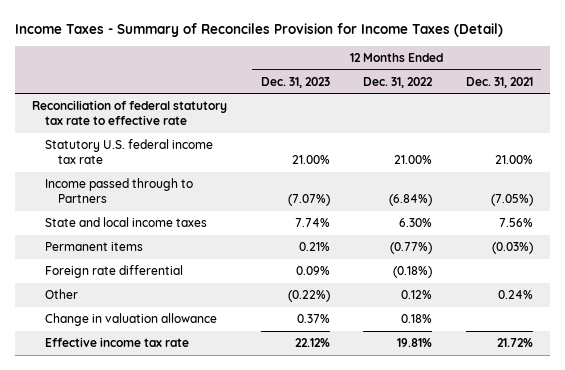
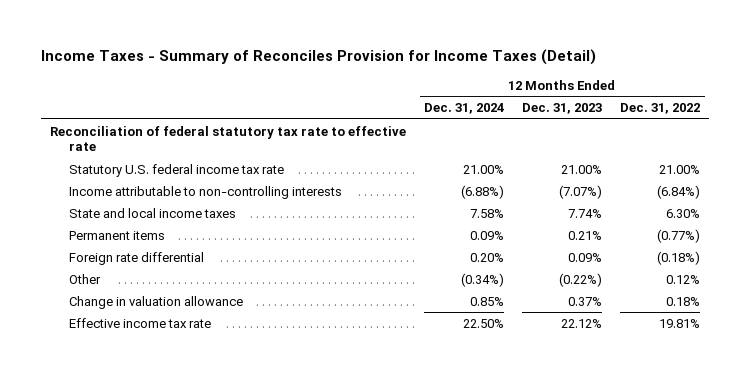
- | 12 Months Ended Dec. 31, 2023 | 12 Months Ended Dec. 31, 2022 | 12 Months Ended Dec. 31, 2021
+ | 12 Months Ended Dec. 31, 2024 | 12 Months Ended Dec. 31, 2023 | 12 Months Ended Dec. 31, 2022
- Income passed through to Partners | (7.07%) | (6.84%) | (7.05%)
+ Income attributable to non-controlling interests | (6.88%) | (7.07%) | (6.84%)

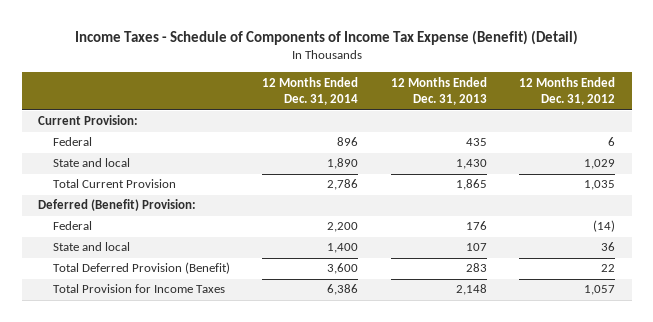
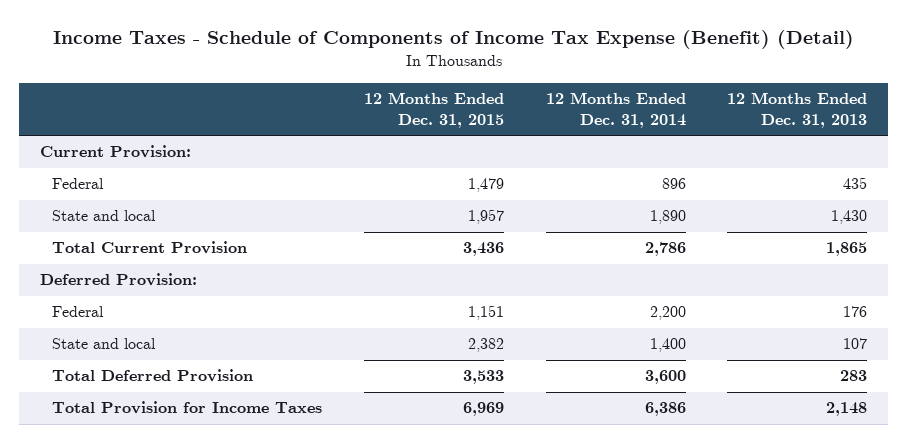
- | 12 Months Ended Dec. 31, 2014 | 12 Months Ended Dec. 31, 2013 | 12 Months Ended Dec. 31, 2012
+ | 12 Months Ended Dec. 31, 2015 | 12 Months Ended Dec. 31, 2014 | 12 Months Ended Dec. 31, 2013
- Deferred (Benefit) Provision:
+ Deferred Provision:
- Total Deferred Provision (Benefit) | 3,600 | 283 | 22
+ Total Deferred Provision | 3,533 | 3,600 | 283

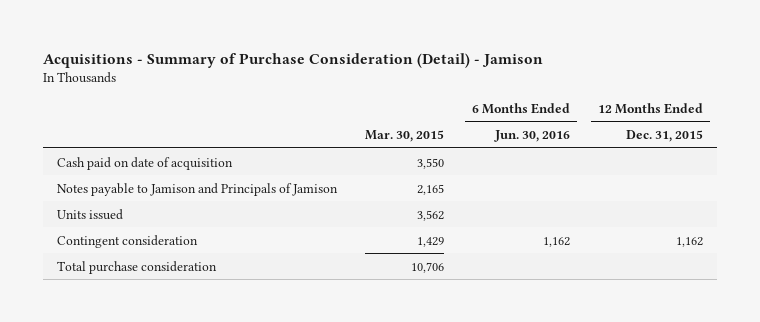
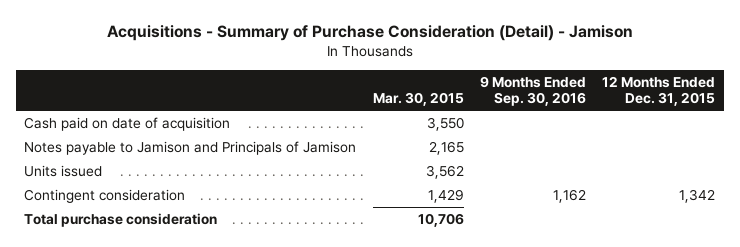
- | Mar. 30, 2015 | 6 Months Ended Jun. 30, 2016 | 12 Months Ended Dec. 31, 2015
+ | Mar. 30, 2015 | 9 Months Ended Sep. 30, 2016 | 12 Months Ended Dec. 31, 2015
- Contingent consideration | 1,429 | 1,162 | 1,162
+ Contingent consideration | 1,429 | 1,162 | 1,342

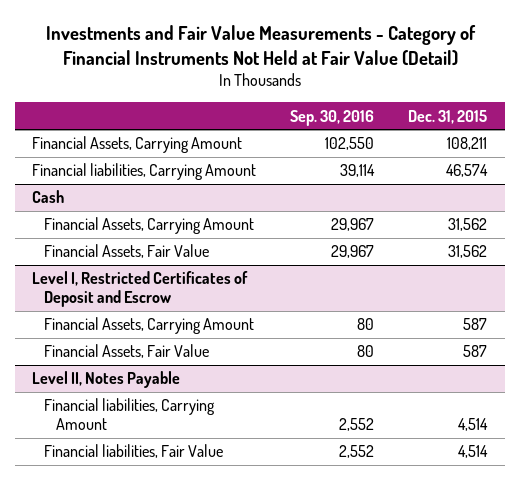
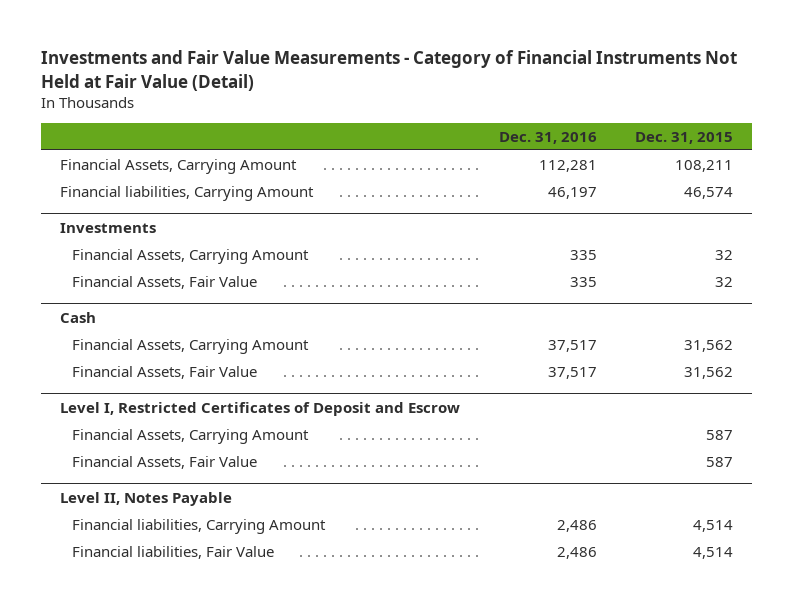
- | Sep. 30, 2016 | Dec. 31, 2015
+ | Dec. 31, 2016 | Dec. 31, 2015
+ Investments
+ Financial Assets, Carrying Amount | 335 | 32
+ Financial Assets, Fair Value | 335 | 32

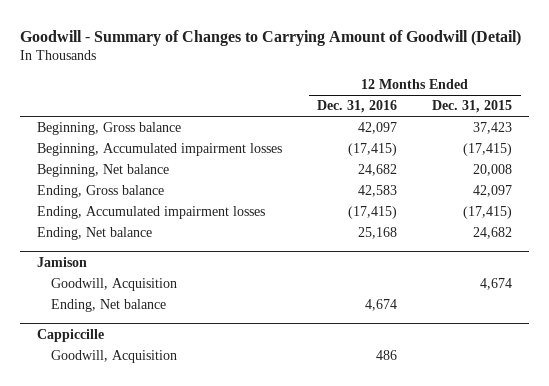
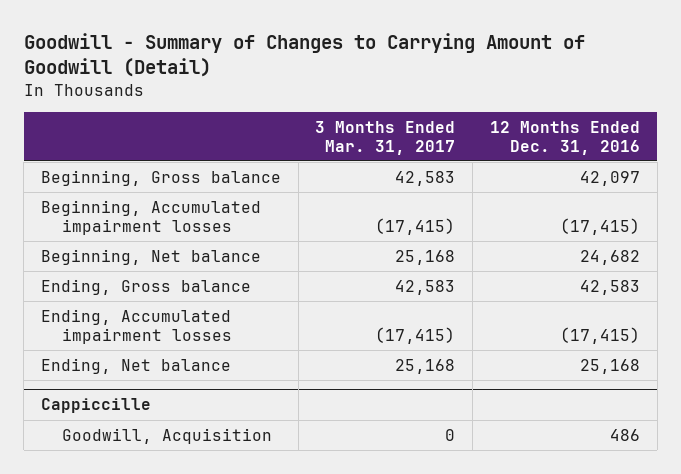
- | 12 Months Ended Dec. 31, 2016 | 12 Months Ended Dec. 31, 2015
+ | 3 Months Ended Mar. 31, 2017 | 12 Months Ended Dec. 31, 2016
- Jamison
- Goodwill, Acquisition | | 4,674
- Ending, Net balance | 4,674 |

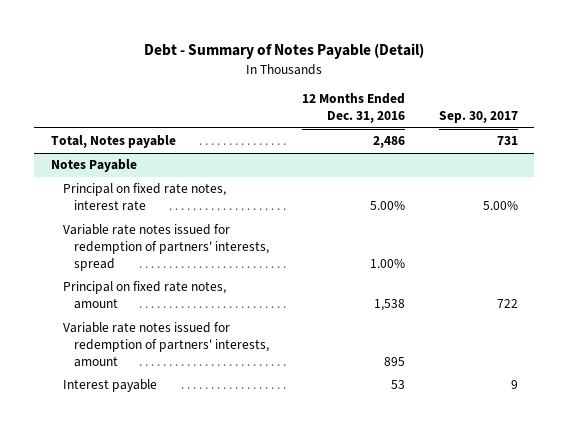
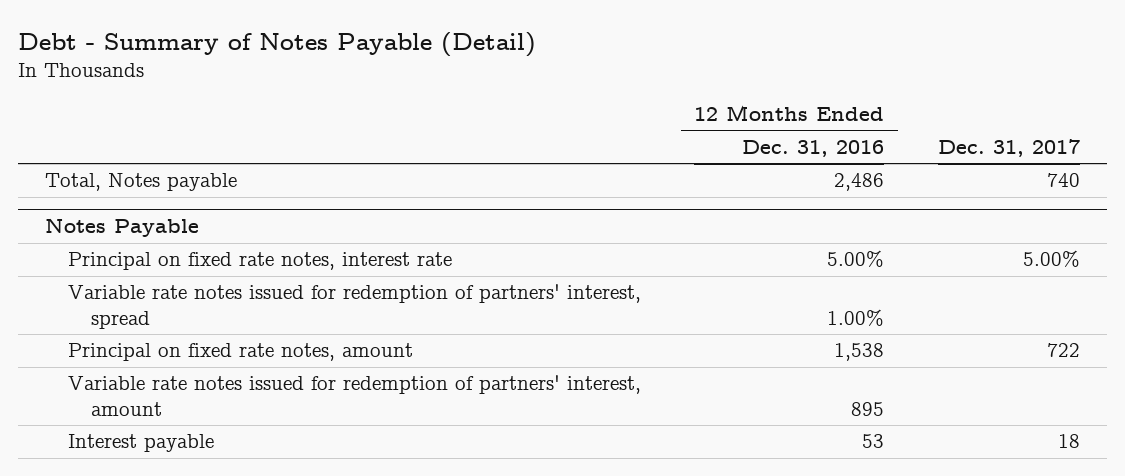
- | 12 Months Ended Dec. 31, 2016 | Sep. 30, 2017
+ | 12 Months Ended Dec. 31, 2016 | Dec. 31, 2017
@ Notes Payable
- Variable rate notes issued for redemption of partners' interests, spread | 1.00% |
+ Variable rate notes issued for redemption of partners' interest, spread | 1.00% |
- Variable rate notes issued for redemption of partners' interests, amount | 895 |
+ Variable rate notes issued for redemption of partners' interest, amount | 895 |

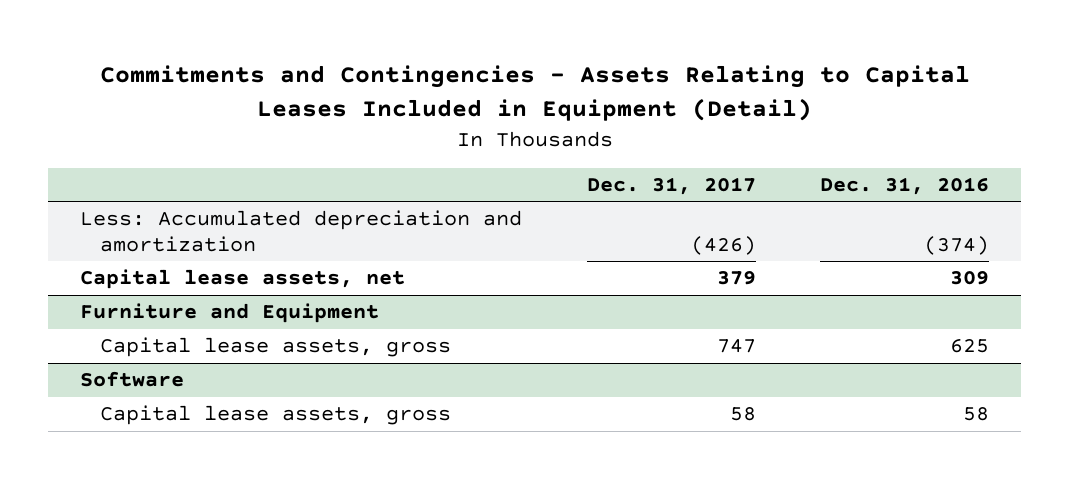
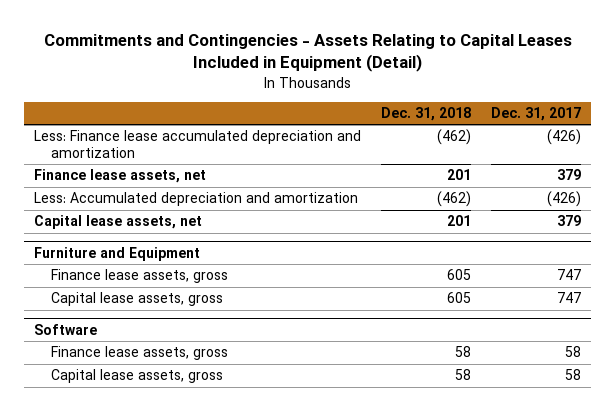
- | Dec. 31, 2017 | Dec. 31, 2016
+ | Dec. 31, 2018 | Dec. 31, 2017
+ Less: Finance lease accumulated depreciation and amortization | (462) | (426)
+ Finance lease assets, net | 201 | 379
@ Furniture and Equipment
+ Finance lease assets, gross | 605 | 747
@ Software
+ Finance lease assets, gross | 58 | 58

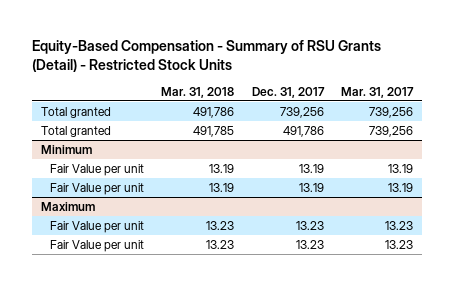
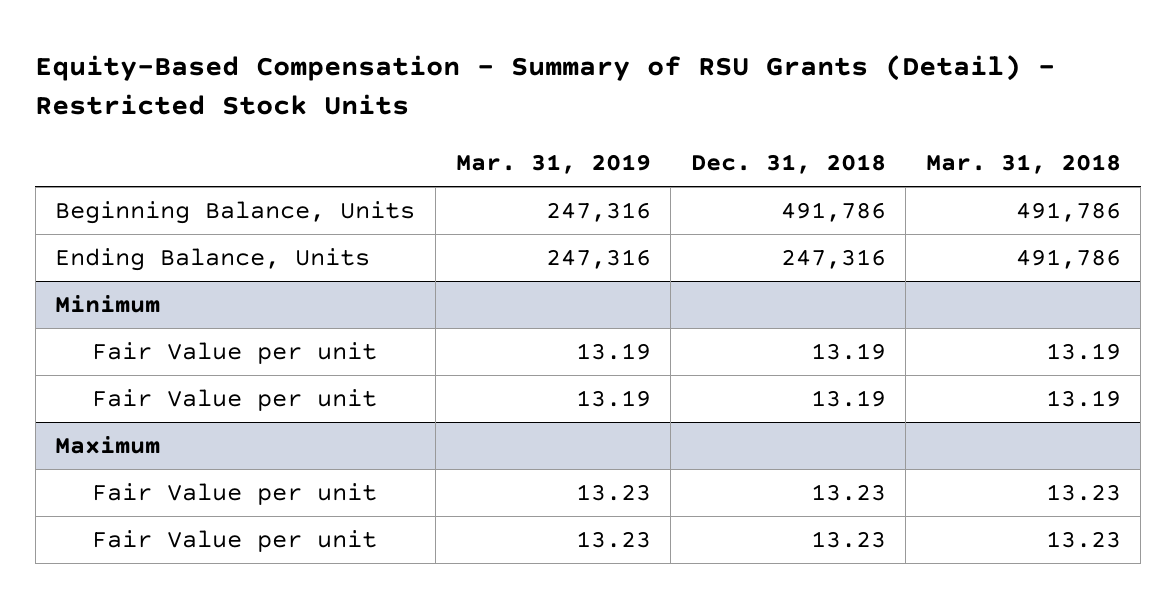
- | Mar. 31, 2018 | Dec. 31, 2017 | Mar. 31, 2017
+ | Mar. 31, 2019 | Dec. 31, 2018 | Mar. 31, 2018
- Total granted | 491,786 | 739,256 | 739,256
- Total granted | 491,785 | 491,786 | 739,256
+ Beginning Balance, Units | 247,316 | 491,786 | 491,786
+ Ending Balance, Units | 247,316 | 247,316 | 491,786

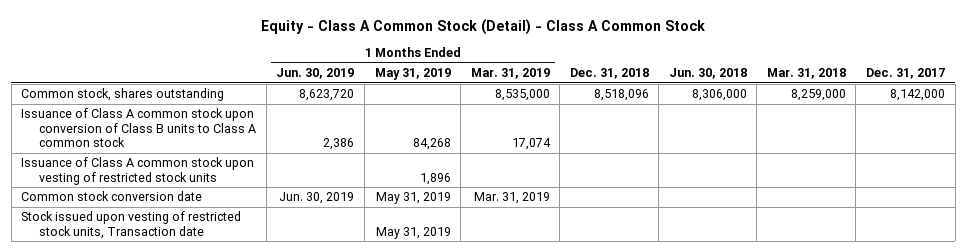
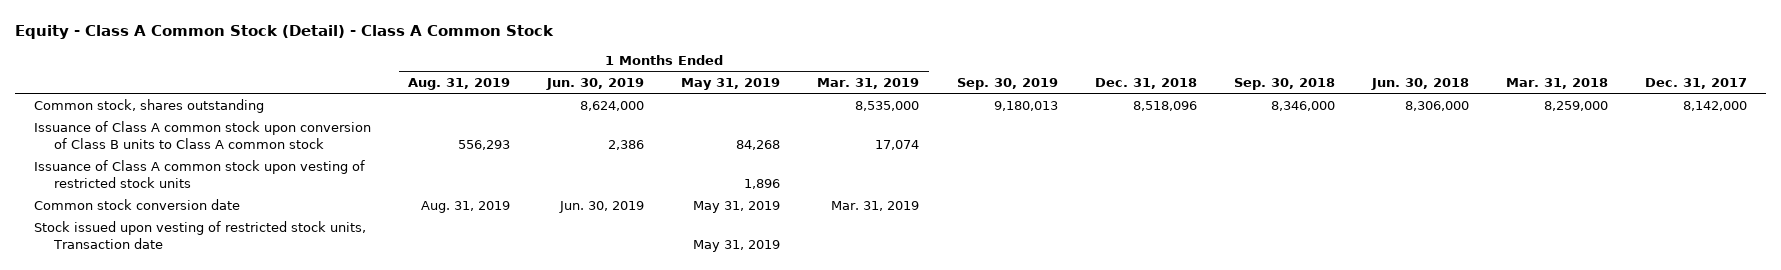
- | 1 Months Ended Jun. 30, 2019 | 1 Months Ended May 31, 2019 | 1 Months Ended Mar. 31, 2019 | Dec. 31, 2018 | Jun. 30, 2018 | Mar. 31, 2018 | Dec. 31, 2017
+ | 1 Months Ended Aug. 31, 2019 | 1 Months Ended Jun. 30, 2019 | 1 Months Ended May 31, 2019 | 1 Months Ended Mar. 31, 2019 | Sep. 30, 2019 | Dec. 31, 2018 | Sep. 30, 2018 | Jun. 30, 2018 | Mar. 31, 2018 | Dec. 31, 2017
- Common stock, shares outstanding | 8,623,720 | | 8,535,000 | 8,518,096 | 8,306,000 | 8,259,000 | 8,142,000
+ Common stock, shares outstanding | | 8,624,000 | | 8,535,000 | 9,180,013 | 8,518,096 | 8,346,000 | 8,306,000 | 8,259,000 | 8,142,000

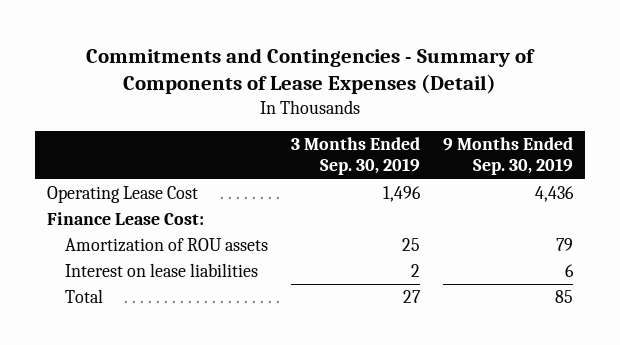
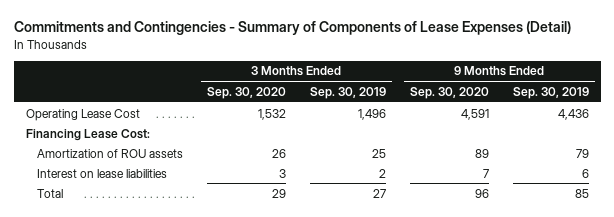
- | 3 Months Ended Sep. 30, 2019 | 9 Months Ended Sep. 30, 2019
+ | 3 Months Ended Sep. 30, 2020 | 3 Months Ended Sep. 30, 2019 | 9 Months Ended Sep. 30, 2020 | 9 Months Ended Sep. 30, 2019
- Finance Lease Cost:
+ Financing Lease Cost:

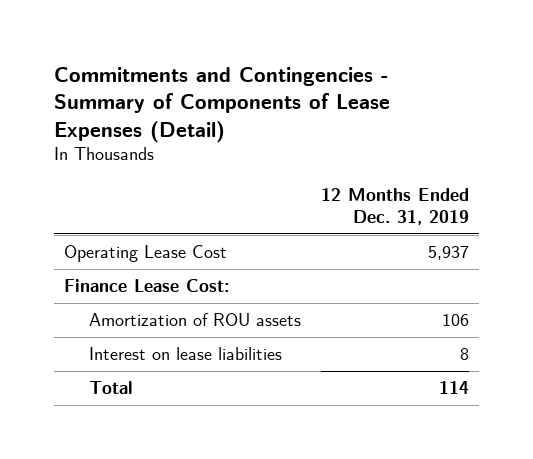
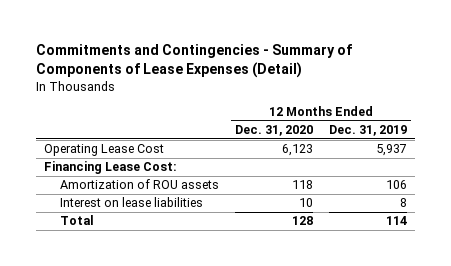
- | 12 Months Ended Dec. 31, 2019
+ | 12 Months Ended Dec. 31, 2020 | 12 Months Ended Dec. 31, 2019
- Finance Lease Cost:
+ Financing Lease Cost:

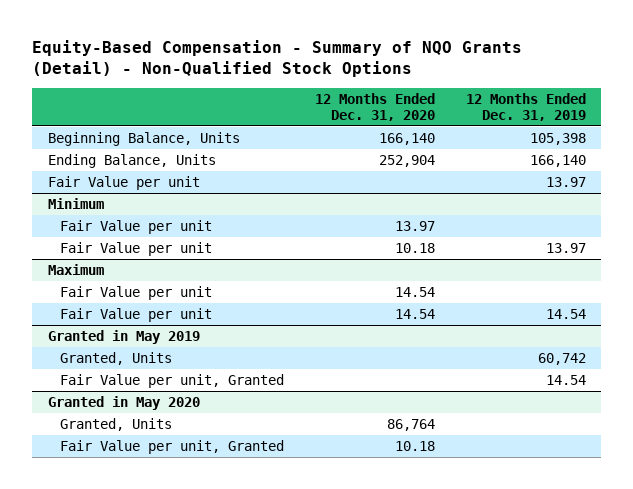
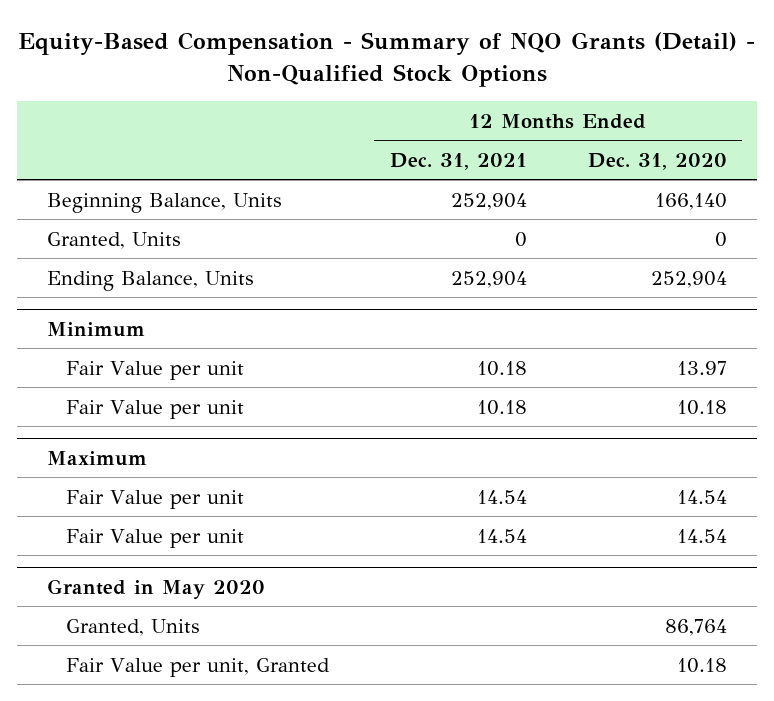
- | 12 Months Ended Dec. 31, 2020 | 12 Months Ended Dec. 31, 2019
+ | 12 Months Ended Dec. 31, 2021 | 12 Months Ended Dec. 31, 2020
+ Granted, Units | 0 | 0
- Fair Value per unit | | 13.97
- Granted in May 2019
- Granted, Units | | 60,742
- Fair Value per unit, Granted | | 14.54

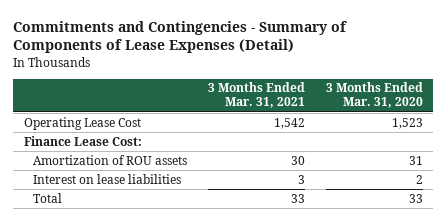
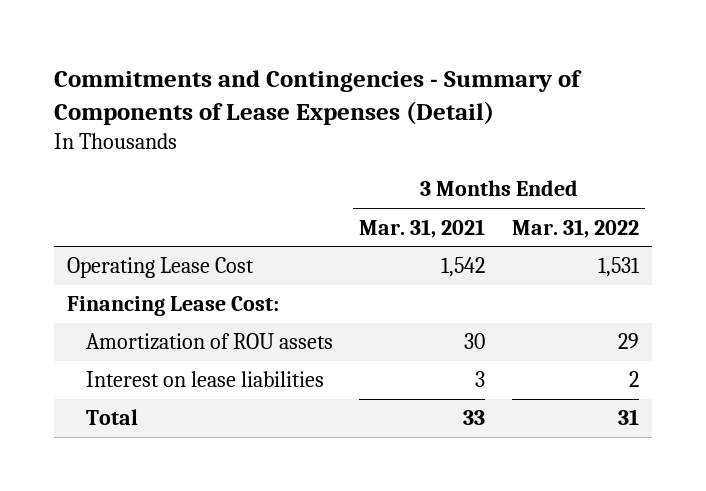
- | 3 Months Ended Mar. 31, 2021 | 3 Months Ended Mar. 31, 2020
+ | 3 Months Ended Mar. 31, 2021 | 3 Months Ended Mar. 31, 2022
- Finance Lease Cost:
+ Financing Lease Cost:

